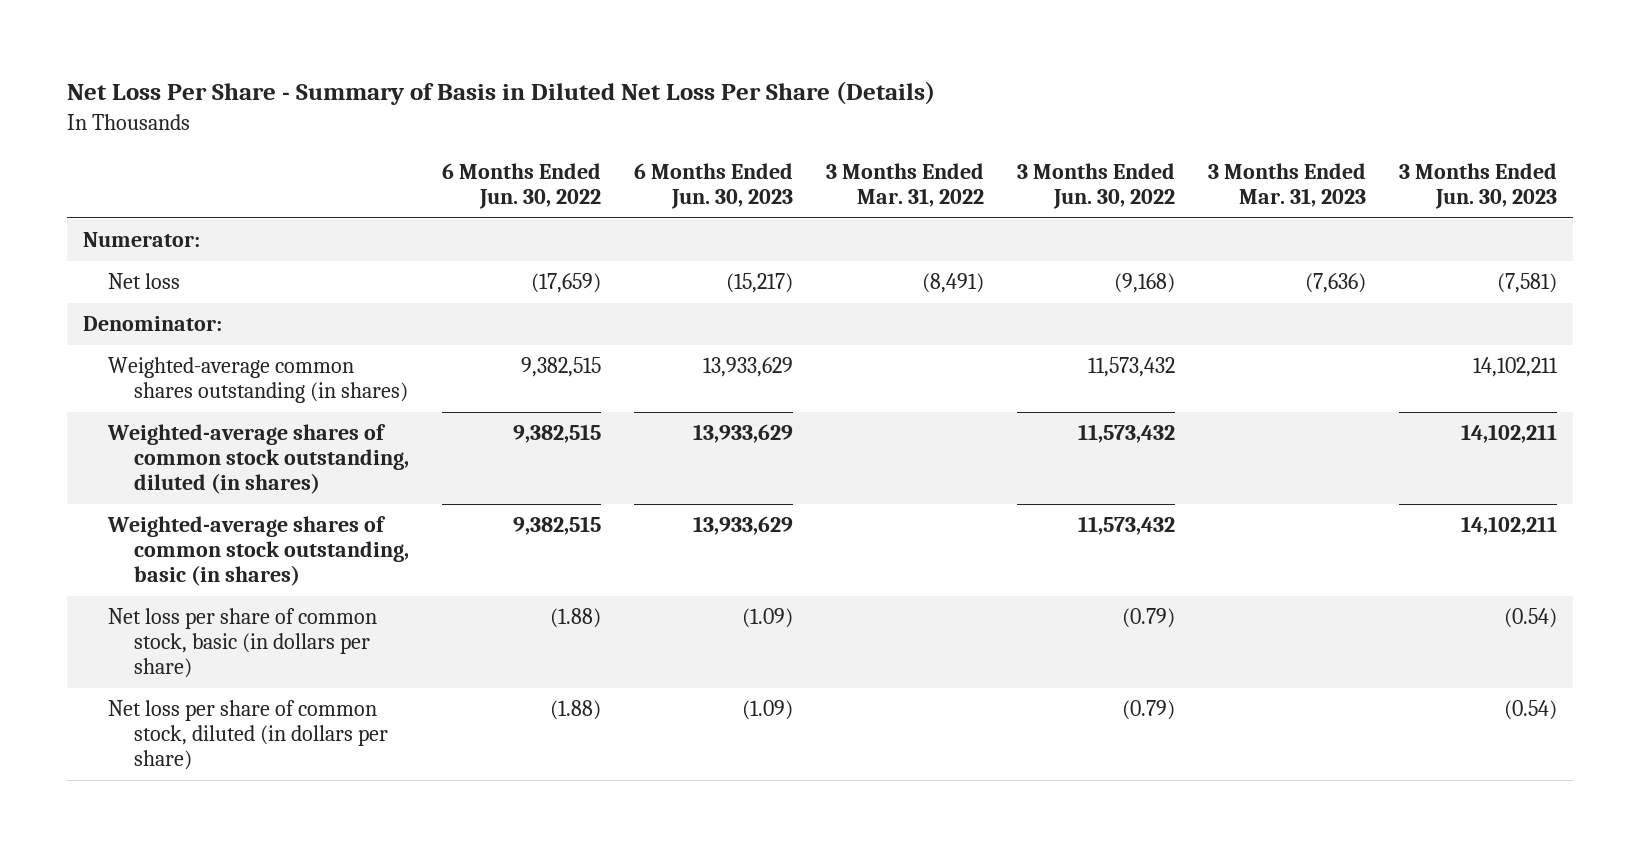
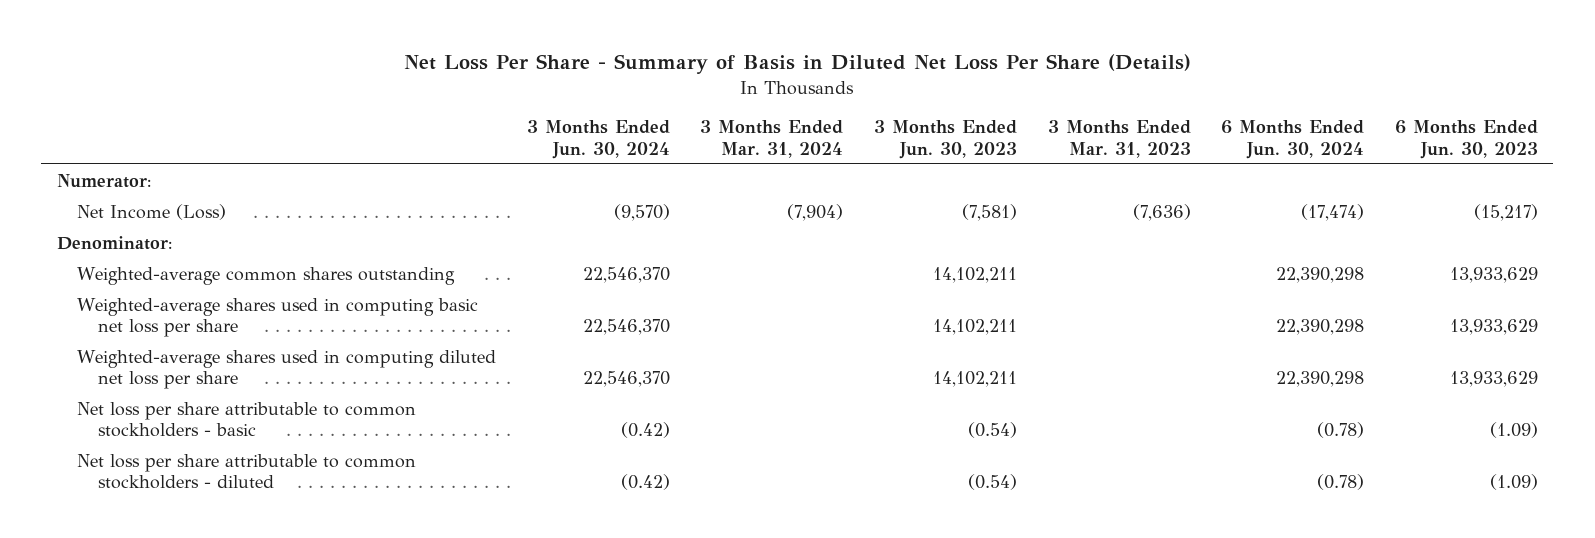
- | 6 Months Ended Jun. 30, 2022 | 6 Months Ended Jun. 30, 2023 | 3 Months Ended Mar. 31, 2022 | 3 Months Ended Jun. 30, 2022 | 3 Months Ended Mar. 31, 2023 | 3 Months Ended Jun. 30, 2023
+ | 3 Months Ended Jun. 30, 2024 | 3 Months Ended Mar. 31, 2024 | 3 Months Ended Jun. 30, 2023 | 3 Months Ended Mar. 31, 2023 | 6 Months Ended Jun. 30, 2024 | 6 Months Ended Jun. 30, 2023
- Net loss | (17,659) | (15,217) | (8,491) | (9,168) | (7,636) | (7,581)
+ Net Income (Loss) | (9,570) | (7,904) | (7,581) | (7,636) | (17,474) | (15,217)
- Weighted-average common shares outstanding (in shares) | 9,382,515 | 13,933,629 | | 11,573,432 | | 14,102,211
- Weighted-average shares of common stock outstanding, diluted (in shares) | 9,382,515 | 13,933,629 | | 11,573,432 | | 14,102,211
- Weighted-average shares of common stock outstanding, basic (in shares) | 9,382,515 | 13,933,629 | | 11,573,432 | | 14,102,211
- Net loss per share of common stock, basic (in dollars per share) | (1.88) | (1.09) | | (0.79) | | (0.54)
- Net loss per share of common stock, diluted (in dollars per share) | (1.88) | (1.09) | | (0.79) | | (0.54)
+ Weighted-average common shares outstanding | 22,546,370 | | 14,102,211 | | 22,390,298 | 13,933,629
+ Weighted-average shares used in computing basic net loss per share | 22,546,370 | | 14,102,211 | | 22,390,298 | 13,933,629
+ Weighted-average shares used in computing diluted net loss per share | 22,546,370 | | 14,102,211 | | 22,390,298 | 13,933,629
+ Net loss per share attributable to common stockholders - basic | (0.42) | | (0.54) | | (0.78) | (1.09)
+ Net loss per share attributable to common stockholders - diluted | (0.42) | | (0.54) | | (0.78) | (1.09)

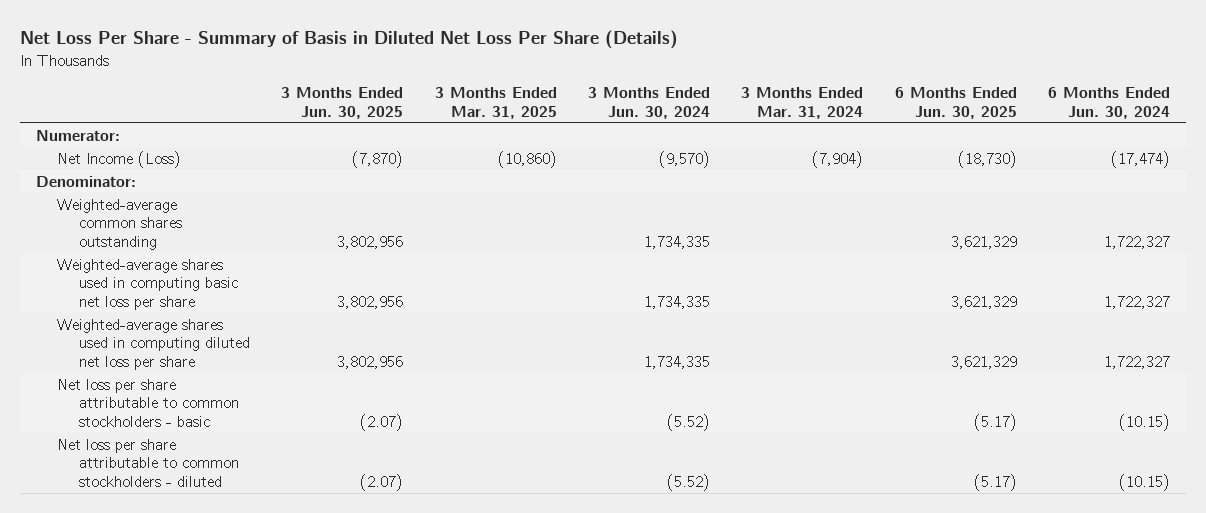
- | 3 Months Ended Jun. 30, 2024 | 3 Months Ended Mar. 31, 2024 | 3 Months Ended Jun. 30, 2023 | 3 Months Ended Mar. 31, 2023 | 6 Months Ended Jun. 30, 2024 | 6 Months Ended Jun. 30, 2023
+ | 3 Months Ended Jun. 30, 2025 | 3 Months Ended Mar. 31, 2025 | 3 Months Ended Jun. 30, 2024 | 3 Months Ended Mar. 31, 2024 | 6 Months Ended Jun. 30, 2025 | 6 Months Ended Jun. 30, 2024
- Weighted-average common shares outstanding | 22,546,370 | | 14,102,211 | | 22,390,298 | 13,933,629
- Weighted-average shares used in computing basic net loss per share | 22,546,370 | | 14,102,211 | | 22,390,298 | 13,933,629
- Weighted-average shares used in computing diluted net loss per share | 22,546,370 | | 14,102,211 | | 22,390,298 | 13,933,629
- Net loss per share attributable to common stockholders - basic | (0.42) | | (0.54) | | (0.78) | (1.09)
- Net loss per share attributable to common stockholders - diluted | (0.42) | | (0.54) | | (0.78) | (1.09)
+ Weighted-average common shares outstanding | 3,802,956 | | 1,734,335 | | 3,621,329 | 1,722,327
+ Weighted-average shares used in computing basic net loss per share | 3,802,956 | | 1,734,335 | | 3,621,329 | 1,722,327
+ Weighted-average shares used in computing diluted net loss per share | 3,802,956 | | 1,734,335 | | 3,621,329 | 1,722,327
+ Net loss per share attributable to common stockholders - basic | (2.07) | | (5.52) | | (5.17) | (10.15)
+ Net loss per share attributable to common stockholders - diluted | (2.07) | | (5.52) | | (5.17) | (10.15)

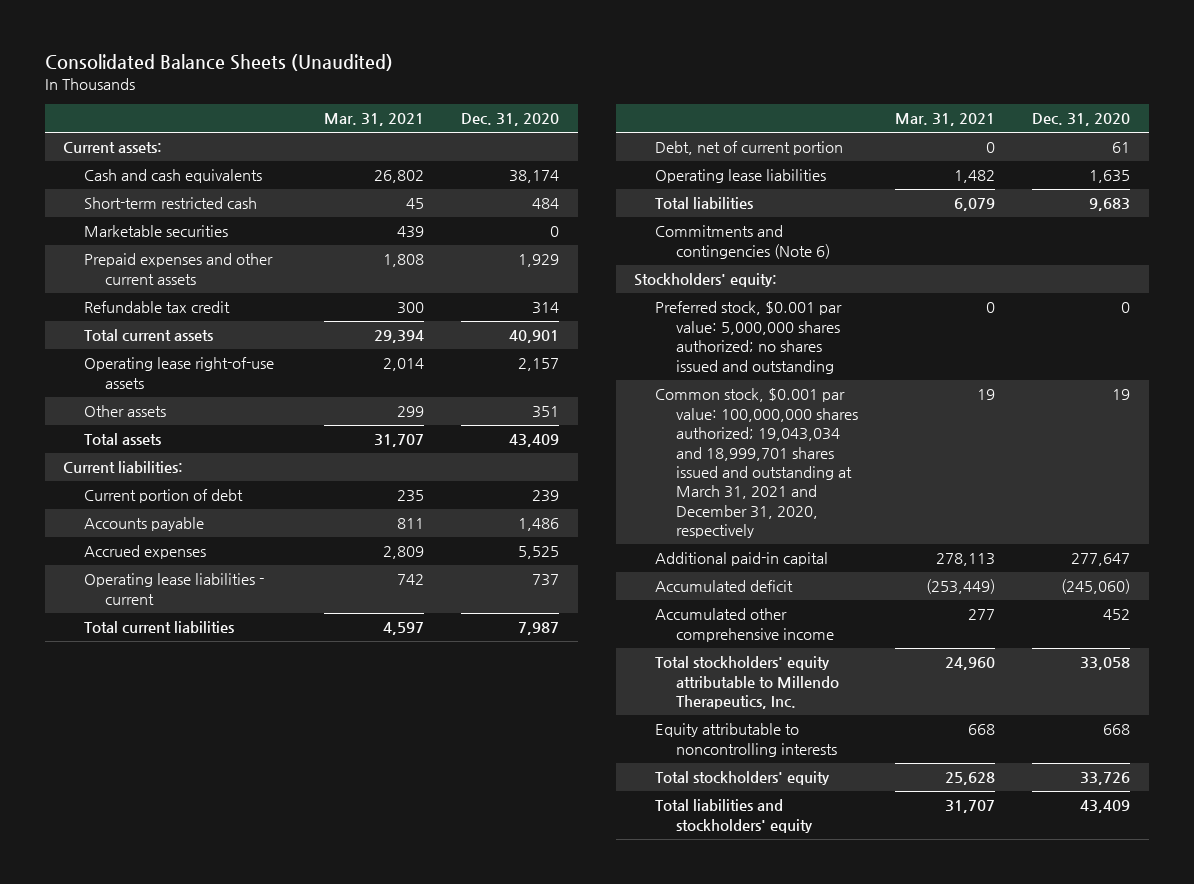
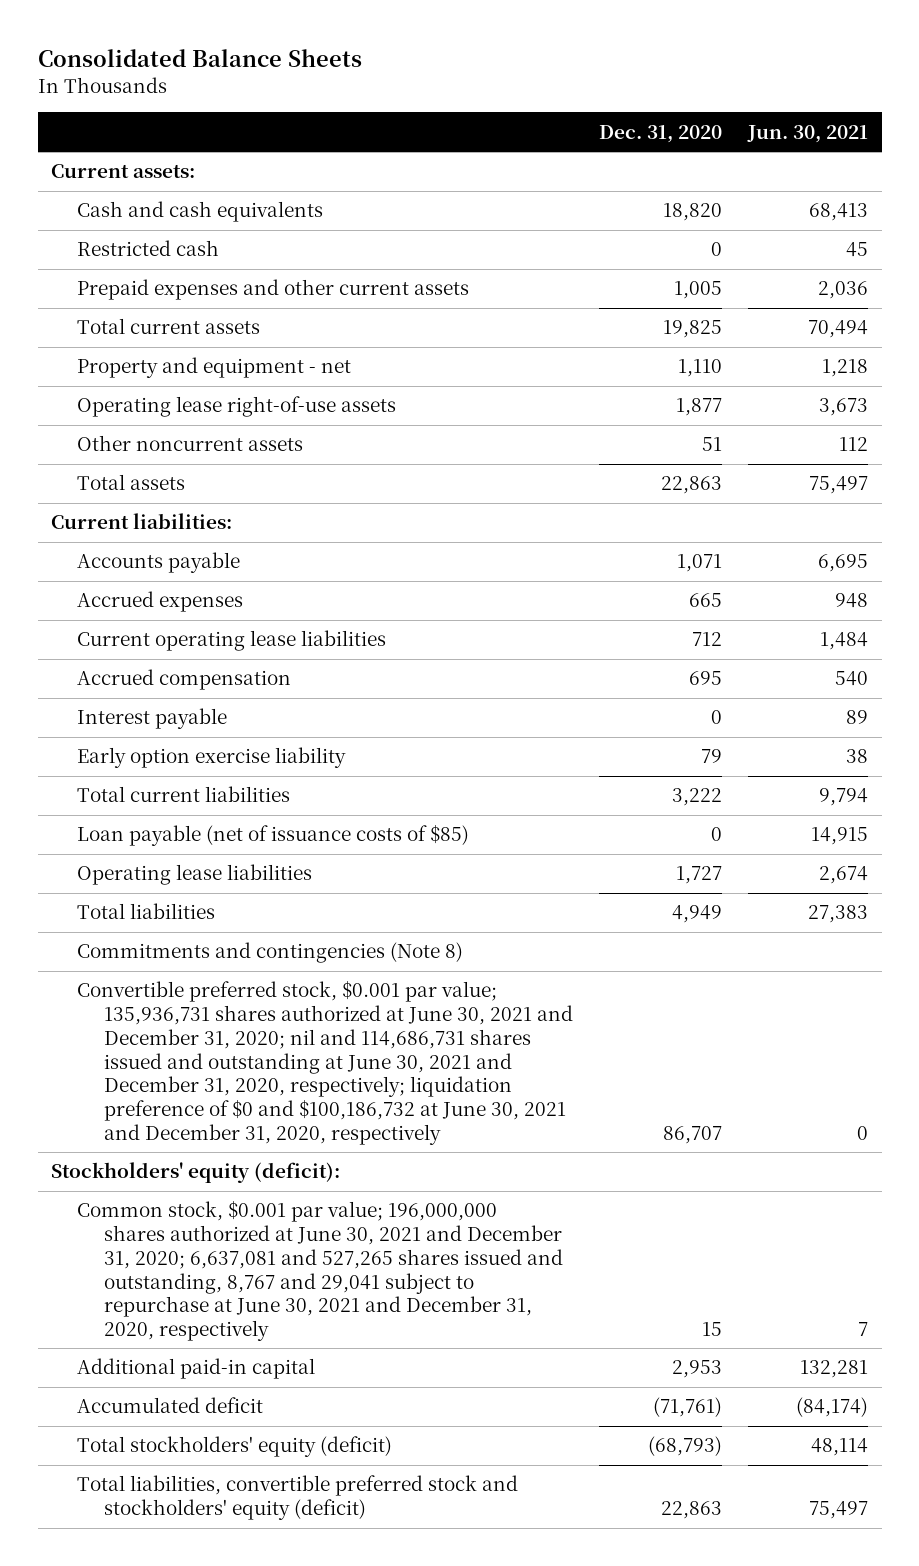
- Consolidated Balance Sheets (Unaudited)
+ Consolidated Balance Sheets
- | Mar. 31, 2021 | Dec. 31, 2020
+ | Dec. 31, 2020 | Jun. 30, 2021
- Cash and cash equivalents | 26,802 | 38,174
- Short-term restricted cash | 45 | 484
- Marketable securities | 439 | 0
- Prepaid expenses and other current assets | 1,808 | 1,929
- Refundable tax credit | 300 | 314
- Total current assets | 29,394 | 40,901
- Operating lease right-of-use assets | 2,014 | 2,157
- Other assets | 299 | 351
- Total assets | 31,707 | 43,409
+ Cash and cash equivalents | 18,820 | 68,413
+ Restricted cash | 0 | 45
+ Prepaid expenses and other current assets | 1,005 | 2,036
+ Total current assets | 19,825 | 70,494
+ Property and equipment - net | 1,110 | 1,218
+ Operating lease right-of-use assets | 1,877 | 3,673
+ Other noncurrent assets | 51 | 112
+ Total assets | 22,863 | 75,497
- Current portion of debt | 235 | 239
- Accounts payable | 811 | 1,486
- Accrued expenses | 2,809 | 5,525
- Operating lease liabilities - current | 742 | 737
- Total current liabilities | 4,597 | 7,987
- Debt, net of current portion | 0 | 61
- Operating lease liabilities | 1,482 | 1,635
- Total liabilities | 6,079 | 9,683
- Commitments and contingencies (Note 6)
- Stockholders' equity:
- Preferred stock, $0.001 par value: 5,000,000 shares authorized; no shares issued and outstanding | 0 | 0
- Common stock, $0.001 par value: 100,000,000 shares authorized; 19,043,034 and 18,999,701 shares issued and outstanding at March 31, 2021 and December 31, 2020, respectively | 19 | 19
- Additional paid-in capital | 278,113 | 277,647
- Accumulated deficit | (253,449) | (245,060)
- Accumulated other comprehensive income | 277 | 452
- Total stockholders' equity attributable to Millendo Therapeutics, Inc. | 24,960 | 33,058
- Equity attributable to noncontrolling interests | 668 | 668
- Total stockholders' equity | 25,628 | 33,726
- Total liabilities and stockholders' equity | 31,707 | 43,409
+ Accounts payable | 1,071 | 6,695
+ Accrued expenses | 665 | 948
+ Current operating lease liabilities | 712 | 1,484
+ Accrued compensation | 695 | 540
+ Interest payable | 0 | 89
+ Early option exercise liability | 79 | 38
+ Total current liabilities | 3,222 | 9,794
+ Loan payable (net of issuance costs of $85) | 0 | 14,915
+ Operating lease liabilities | 1,727 | 2,674
+ Total liabilities | 4,949 | 27,383
+ Commitments and contingencies (Note 8)
+ Convertible preferred stock, $0.001 par value; 135,936,731 shares authorized at June 30, 2021 and December 31, 2020; nil and 114,686,731 shares issued and outstanding at June 30, 2021 and December 31, 2020, respectively; liquidation preference of $0 and $100,186,732 at June 30, 2021 and December 31, 2020, respectively | 86,707 | 0
+ Stockholders' equity (deficit):
+ Common stock, $0.001 par value; 196,000,000 shares authorized at June 30, 2021 and December 31, 2020; 6,637,081 and 527,265 shares issued and outstanding, 8,767 and 29,041 subject to repurchase at June 30, 2021 and December 31, 2020, respectively | 15 | 7
+ Additional paid-in capital | 2,953 | 132,281
+ Accumulated deficit | (71,761) | (84,174)
+ Total stockholders' equity (deficit) | (68,793) | 48,114
+ Total liabilities, convertible preferred stock and stockholders' equity (deficit) | 22,863 | 75,497

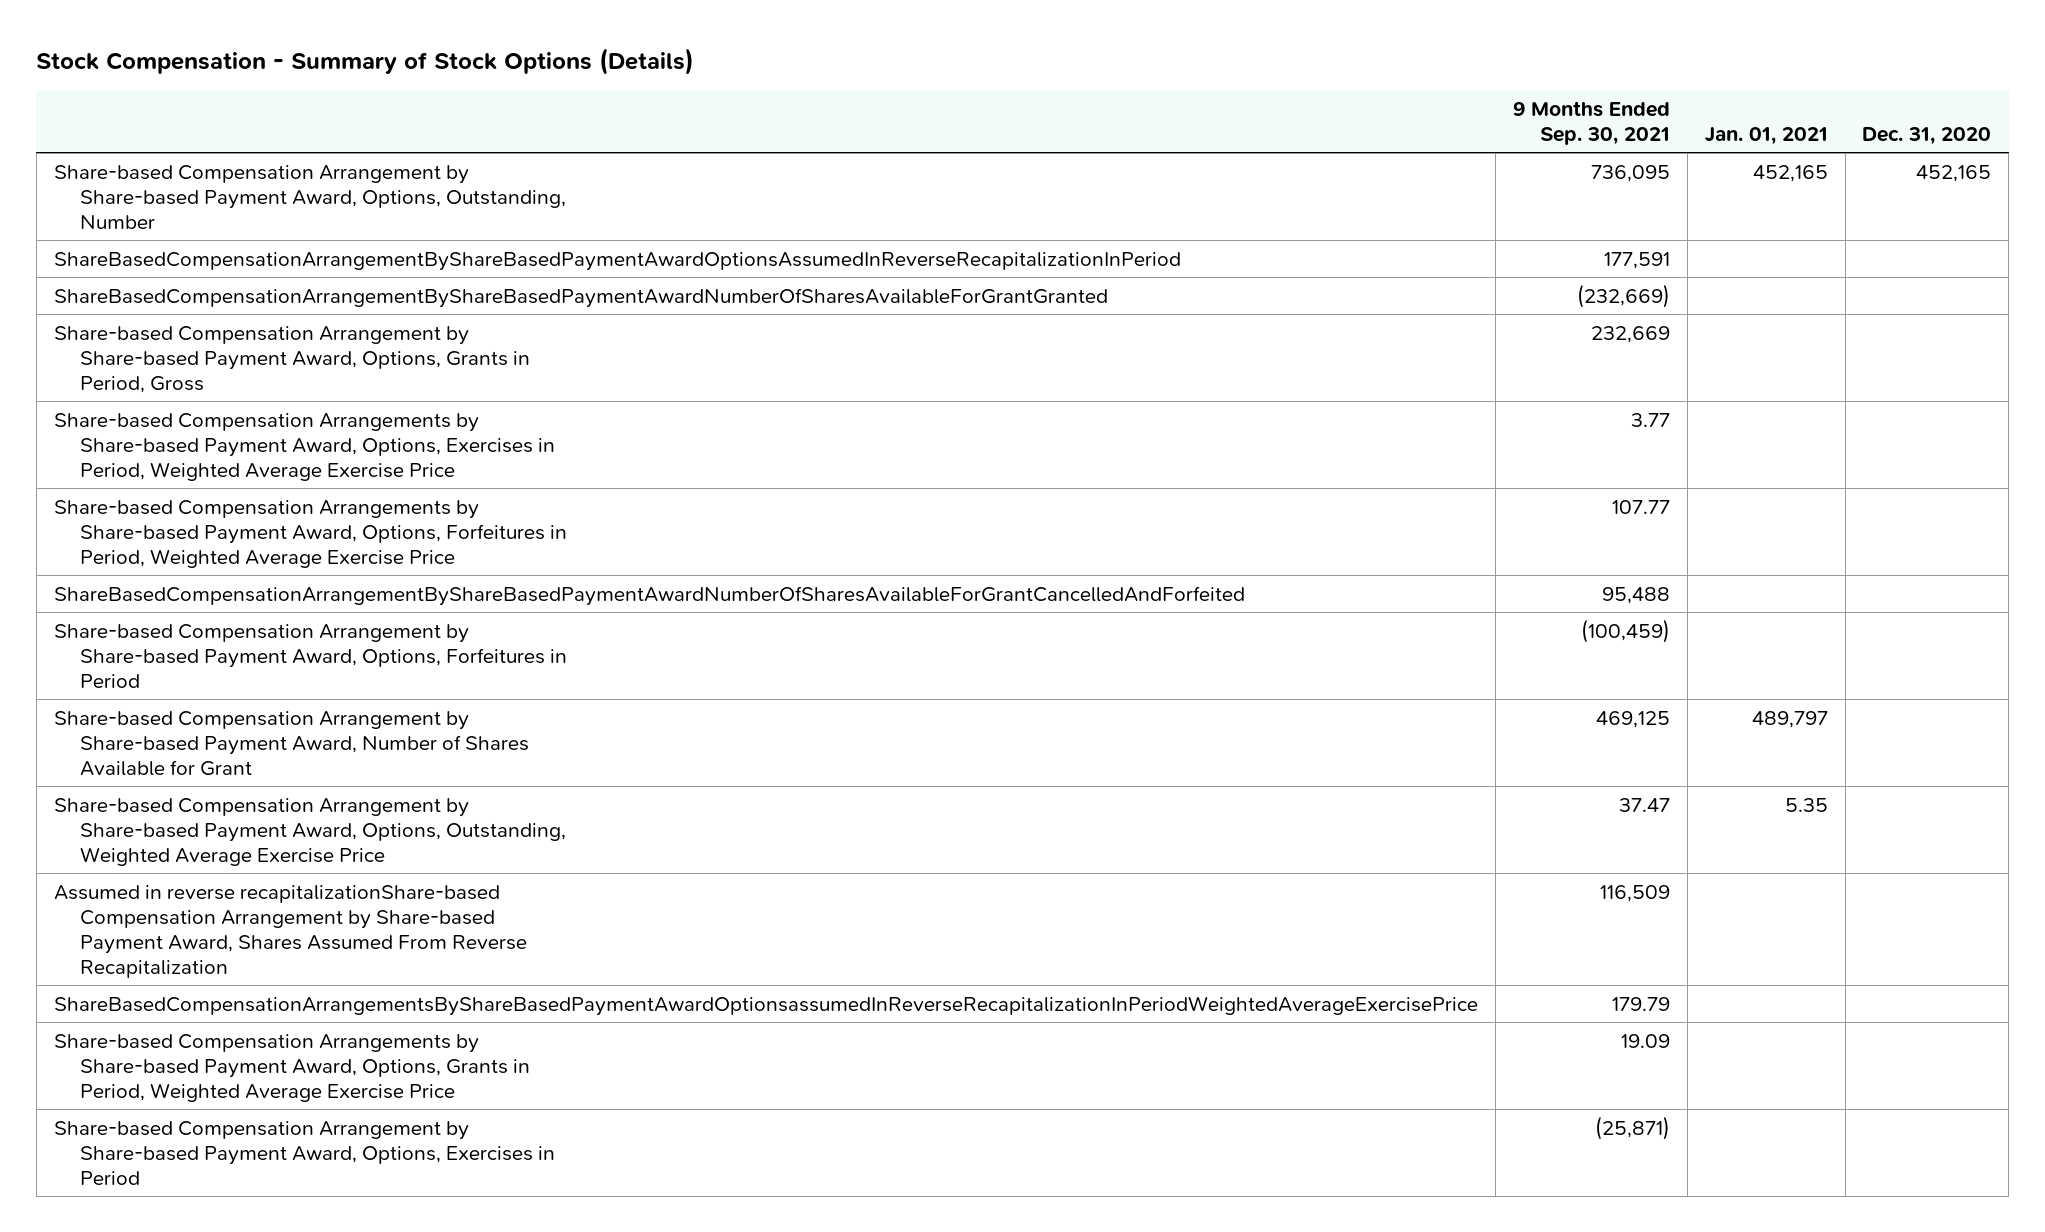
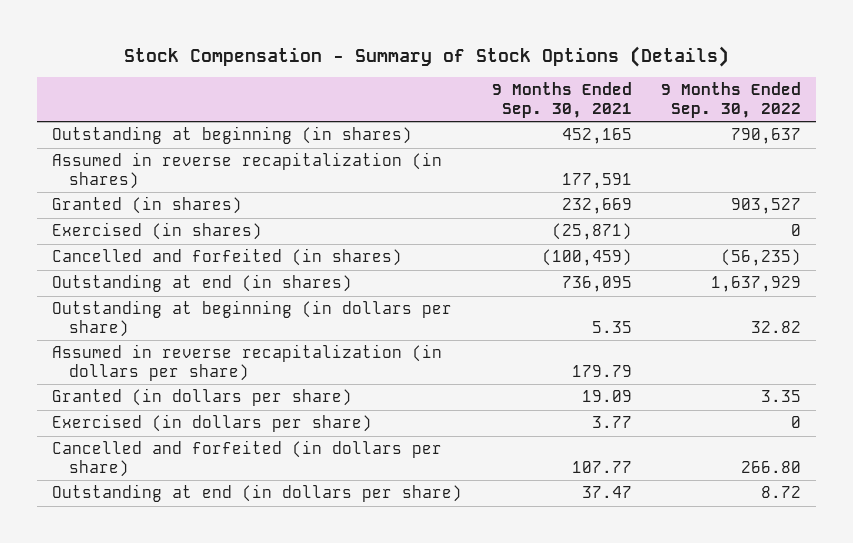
- | 9 Months Ended Sep. 30, 2021 | Jan. 01, 2021 | Dec. 31, 2020
+ | 9 Months Ended Sep. 30, 2021 | 9 Months Ended Sep. 30, 2022
- Share-based Compensation Arrangement by Share-based Payment Award, Options, Outstanding, Number | 736,095 | 452,165 | 452,165
- ShareBasedCompensationArrangementByShareBasedPaymentAwardOptionsAssumedInReverseRecapitalizationInPeriod | 177,591 | |
- ShareBasedCompensationArrangementByShareBasedPaymentAwardNumberOfSharesAvailableForGrantGranted | (232,669) | |
- Share-based Compensation Arrangement by Share-based Payment Award, Options, Grants in Period, Gross | 232,669 | |
- Share-based Compensation Arrangements by Share-based Payment Award, Options, Exercises in Period, Weighted Average Exercise Price | 3.77 | |
- Share-based Compensation Arrangements by Share-based Payment Award, Options, Forfeitures in Period, Weighted Average Exercise Price | 107.77 | |
- ShareBasedCompensationArrangementByShareBasedPaymentAwardNumberOfSharesAvailableForGrantCancelledAndForfeited | 95,488 | |
- Share-based Compensation Arrangement by Share-based Payment Award, Options, Forfeitures in Period | (100,459) | |
- Share-based Compensation Arrangement by Share-based Payment Award, Number of Shares Available for Grant | 469,125 | 489,797 |
- Share-based Compensation Arrangement by Share-based Payment Award, Options, Outstanding, Weighted Average Exercise Price | 37.47 | 5.35 |
- Assumed in reverse recapitalizationShare-based Compensation Arrangement by Share-based Payment Award, Shares Assumed From Reverse Recapitalization | 116,509 | |
- ShareBasedCompensationArrangementsByShareBasedPaymentAwardOptionsassumedInReverseRecapitalizationInPeriodWeightedAverageExercisePrice | 179.79 | |
- Share-based Compensation Arrangements by Share-based Payment Award, Options, Grants in Period, Weighted Average Exercise Price | 19.09 | |
- Share-based Compensation Arrangement by Share-based Payment Award, Options, Exercises in Period | (25,871) | |
+ Outstanding at beginning (in shares) | 452,165 | 790,637
+ Assumed in reverse recapitalization (in shares) | 177,591 |
+ Granted (in shares) | 232,669 | 903,527
+ Exercised (in shares) | (25,871) | 0
+ Cancelled and forfeited (in shares) | (100,459) | (56,235)
+ Outstanding at end (in shares) | 736,095 | 1,637,929
+ Outstanding at beginning (in dollars per share) | 5.35 | 32.82
+ Assumed in reverse recapitalization (in dollars per share) | 179.79 |
+ Granted (in dollars per share) | 19.09 | 3.35
+ Exercised (in dollars per share) | 3.77 | 0
+ Cancelled and forfeited (in dollars per share) | 107.77 | 266.80
+ Outstanding at end (in dollars per share) | 37.47 | 8.72

